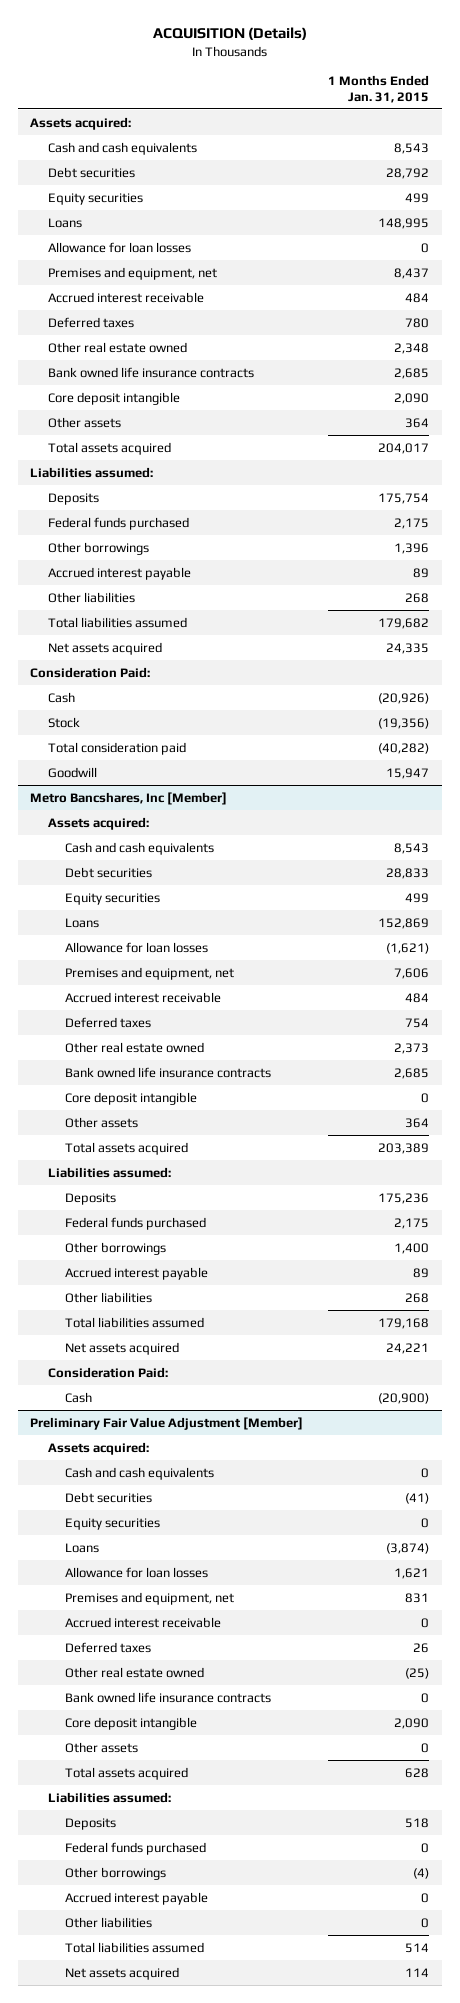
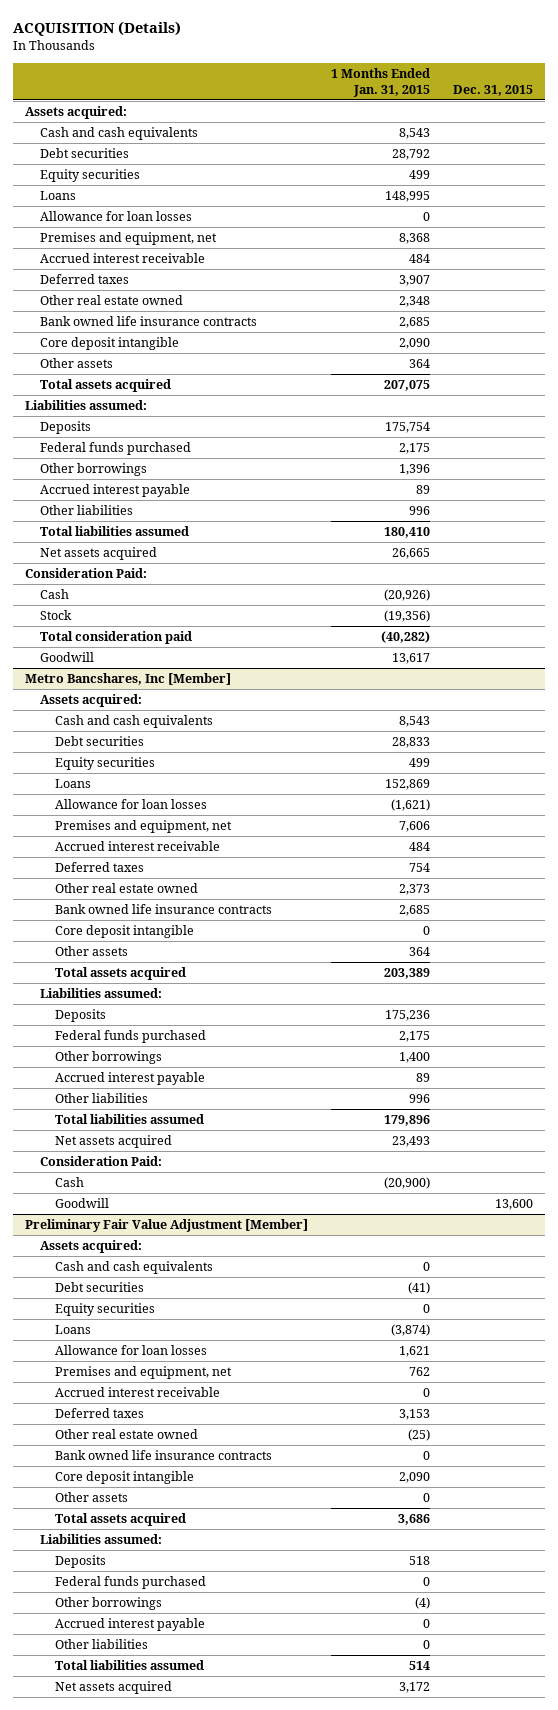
- | 1 Months Ended Jan. 31, 2015
+ | 1 Months Ended Jan. 31, 2015 | Dec. 31, 2015
- Premises and equipment, net | 8,437
+ Premises and equipment, net | 8,368 |
- Deferred taxes | 780
+ Deferred taxes | 3,907 |
- Total assets acquired | 204,017
+ Total assets acquired | 207,075 |
- Other liabilities | 268
- Total liabilities assumed | 179,682
- Net assets acquired | 24,335
+ Other liabilities | 996 |
+ Total liabilities assumed | 180,410 |
+ Net assets acquired | 26,665 |
- Goodwill | 15,947
+ Goodwill | 13,617 |
@ Metro Bancshares, Inc [Member]
- Other liabilities | 268
- Total liabilities assumed | 179,168
- Net assets acquired | 24,221
+ Other liabilities | 996 |
+ Total liabilities assumed | 179,896 |
+ Net assets acquired | 23,493 |
+ Goodwill | | 13,600
@ Preliminary Fair Value Adjustment [Member]
- Premises and equipment, net | 831
+ Premises and equipment, net | 762 |
- Deferred taxes | 26
+ Deferred taxes | 3,153 |
- Total assets acquired | 628
+ Total assets acquired | 3,686 |
- Net assets acquired | 114
+ Net assets acquired | 3,172 |

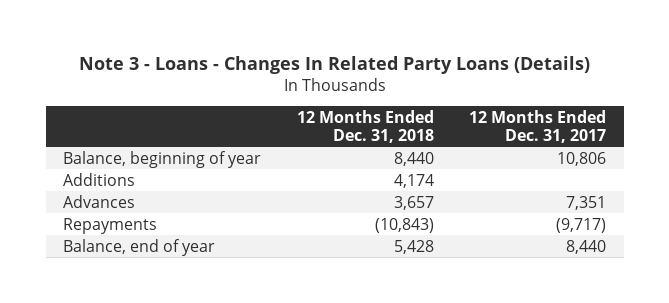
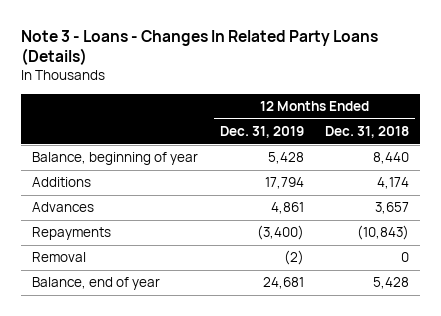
- | 12 Months Ended Dec. 31, 2018 | 12 Months Ended Dec. 31, 2017
+ | 12 Months Ended Dec. 31, 2019 | 12 Months Ended Dec. 31, 2018
+ Removal | (2) | 0

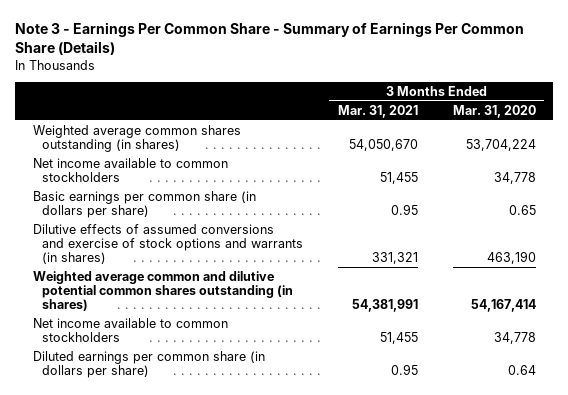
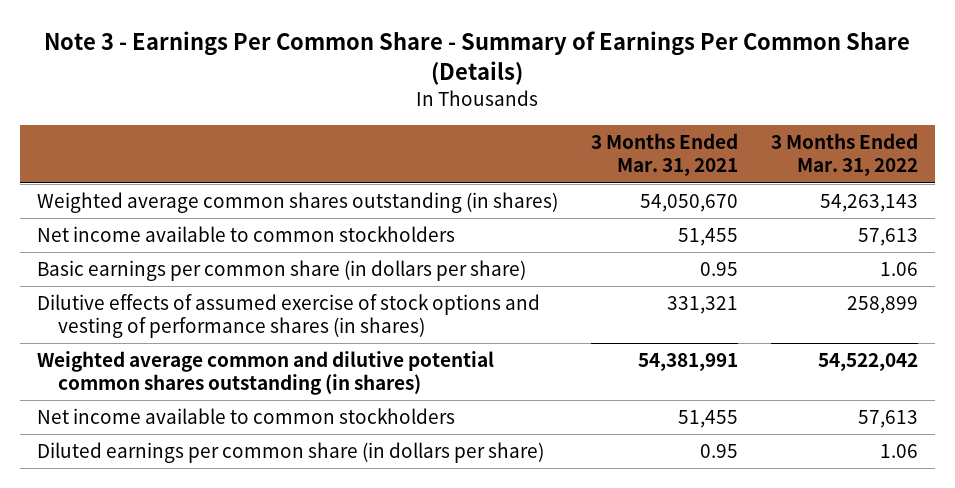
- | 3 Months Ended Mar. 31, 2021 | 3 Months Ended Mar. 31, 2020
+ | 3 Months Ended Mar. 31, 2021 | 3 Months Ended Mar. 31, 2022
- Dilutive effects of assumed conversions and exercise of stock options and warrants (in shares) | 331,321 | 463,190
+ Dilutive effects of assumed exercise of stock options and vesting of performance shares (in shares) | 331,321 | 258,899

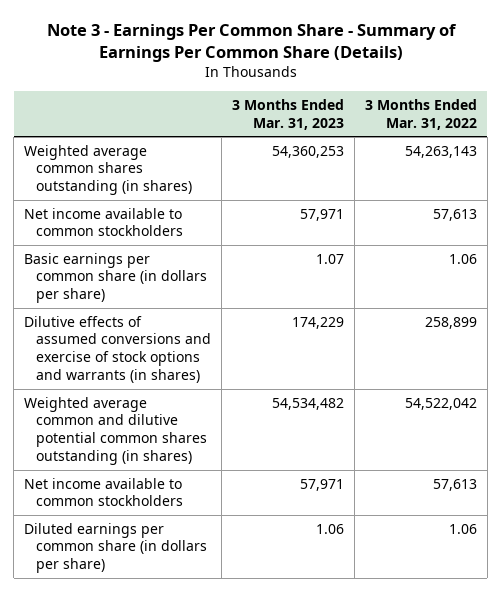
- | 3 Months Ended Mar. 31, 2021 | 3 Months Ended Mar. 31, 2022
+ | 3 Months Ended Mar. 31, 2023 | 3 Months Ended Mar. 31, 2022
- Dilutive effects of assumed exercise of stock options and vesting of performance shares (in shares) | 331,321 | 258,899
+ Dilutive effects of assumed conversions and exercise of stock options and warrants (in shares) | 174,229 | 258,899

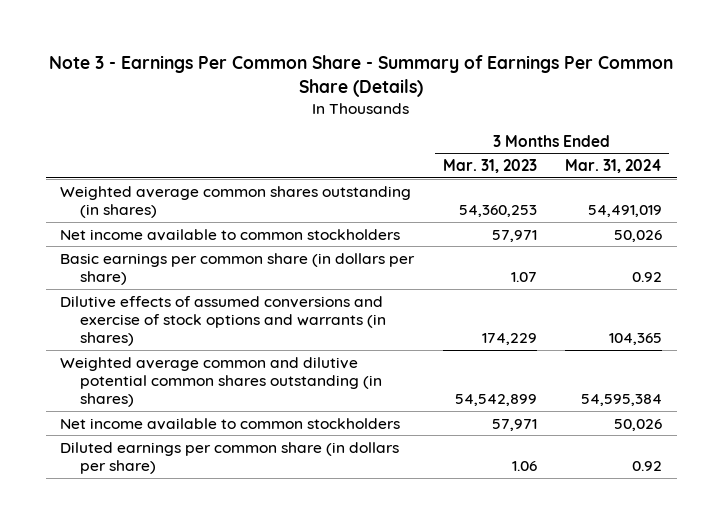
- | 3 Months Ended Mar. 31, 2023 | 3 Months Ended Mar. 31, 2022
+ | 3 Months Ended Mar. 31, 2023 | 3 Months Ended Mar. 31, 2024
- Weighted average common and dilutive potential common shares outstanding (in shares) | 54,534,482 | 54,522,042
+ Weighted average common and dilutive potential common shares outstanding (in shares) | 54,542,899 | 54,595,384

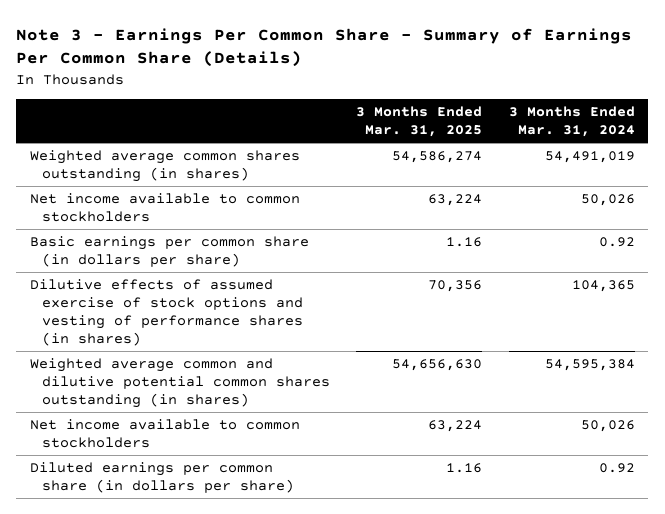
- | 3 Months Ended Mar. 31, 2023 | 3 Months Ended Mar. 31, 2024
+ | 3 Months Ended Mar. 31, 2025 | 3 Months Ended Mar. 31, 2024
- Dilutive effects of assumed conversions and exercise of stock options and warrants (in shares) | 174,229 | 104,365
+ Dilutive effects of assumed exercise of stock options and vesting of performance shares (in shares) | 70,356 | 104,365

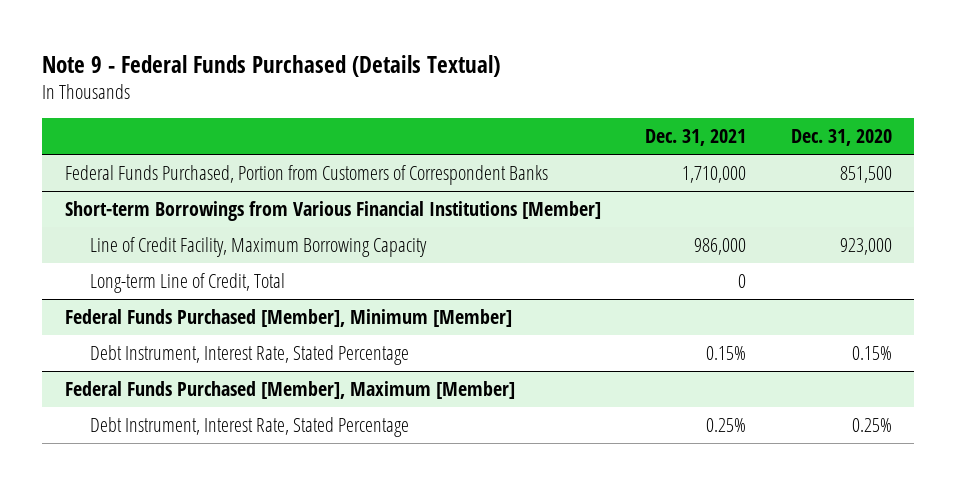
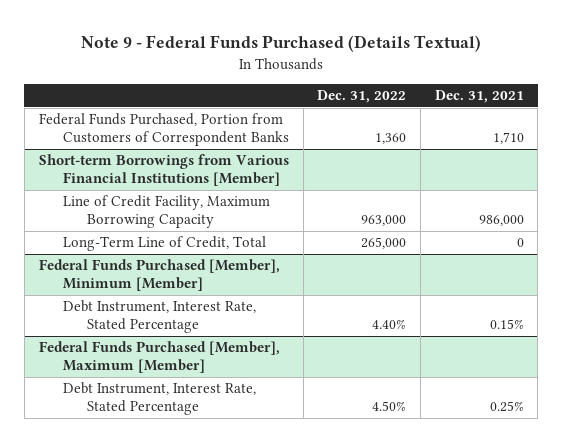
- | Dec. 31, 2021 | Dec. 31, 2020
+ | Dec. 31, 2022 | Dec. 31, 2021
- Federal Funds Purchased, Portion from Customers of Correspondent Banks | 1,710,000 | 851,500
+ Federal Funds Purchased, Portion from Customers of Correspondent Banks | 1,360 | 1,710
@ Short-term Borrowings from Various Financial Institutions [Member]
- Long-term Line of Credit, Total | 0 |
+ Long-Term Line of Credit, Total | 265,000 | 0

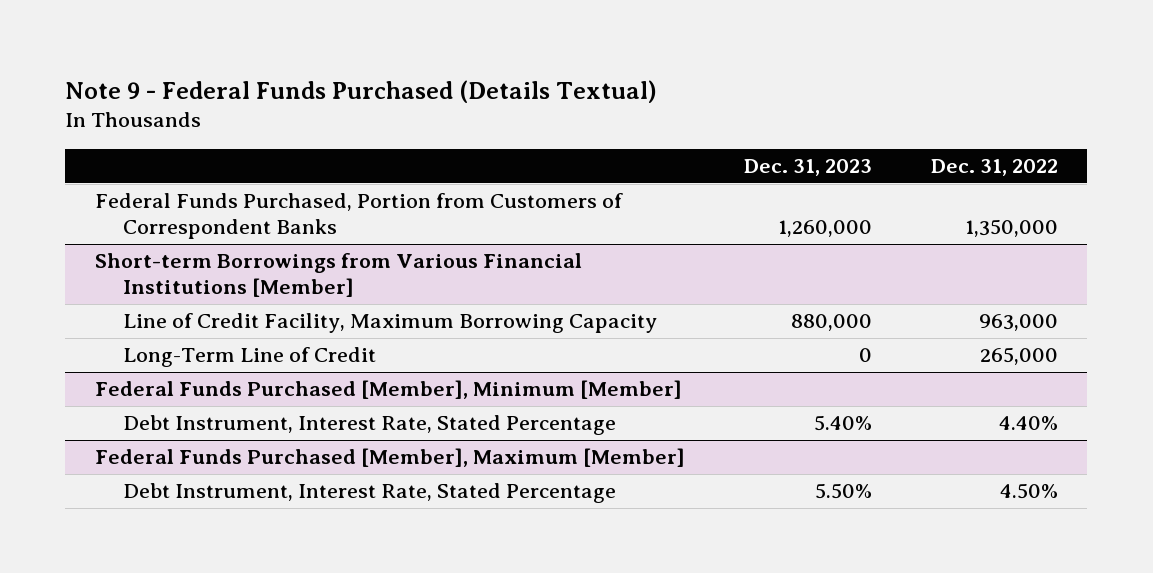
- | Dec. 31, 2022 | Dec. 31, 2021
+ | Dec. 31, 2023 | Dec. 31, 2022
- Federal Funds Purchased, Portion from Customers of Correspondent Banks | 1,360 | 1,710
+ Federal Funds Purchased, Portion from Customers of Correspondent Banks | 1,260,000 | 1,350,000
@ Short-term Borrowings from Various Financial Institutions [Member]
- Long-Term Line of Credit, Total | 265,000 | 0
+ Long-Term Line of Credit | 0 | 265,000

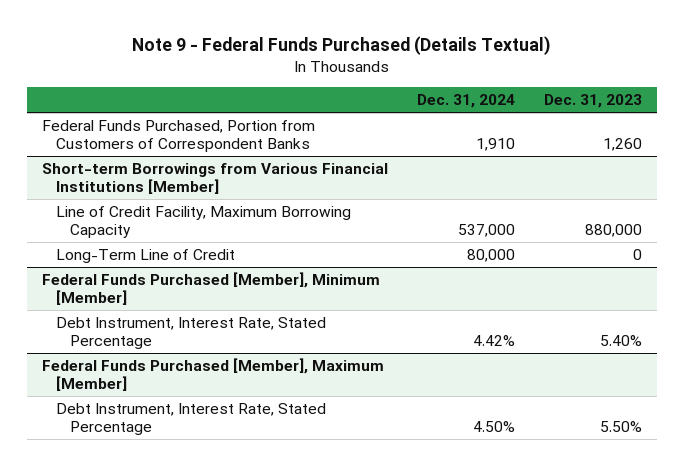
- | Dec. 31, 2023 | Dec. 31, 2022
+ | Dec. 31, 2024 | Dec. 31, 2023
- Federal Funds Purchased, Portion from Customers of Correspondent Banks | 1,260,000 | 1,350,000
+ Federal Funds Purchased, Portion from Customers of Correspondent Banks | 1,910 | 1,260

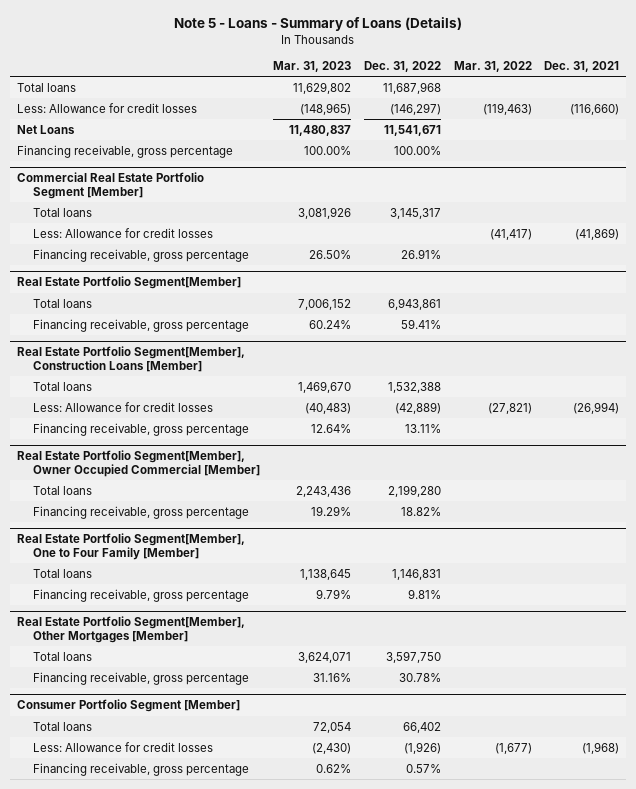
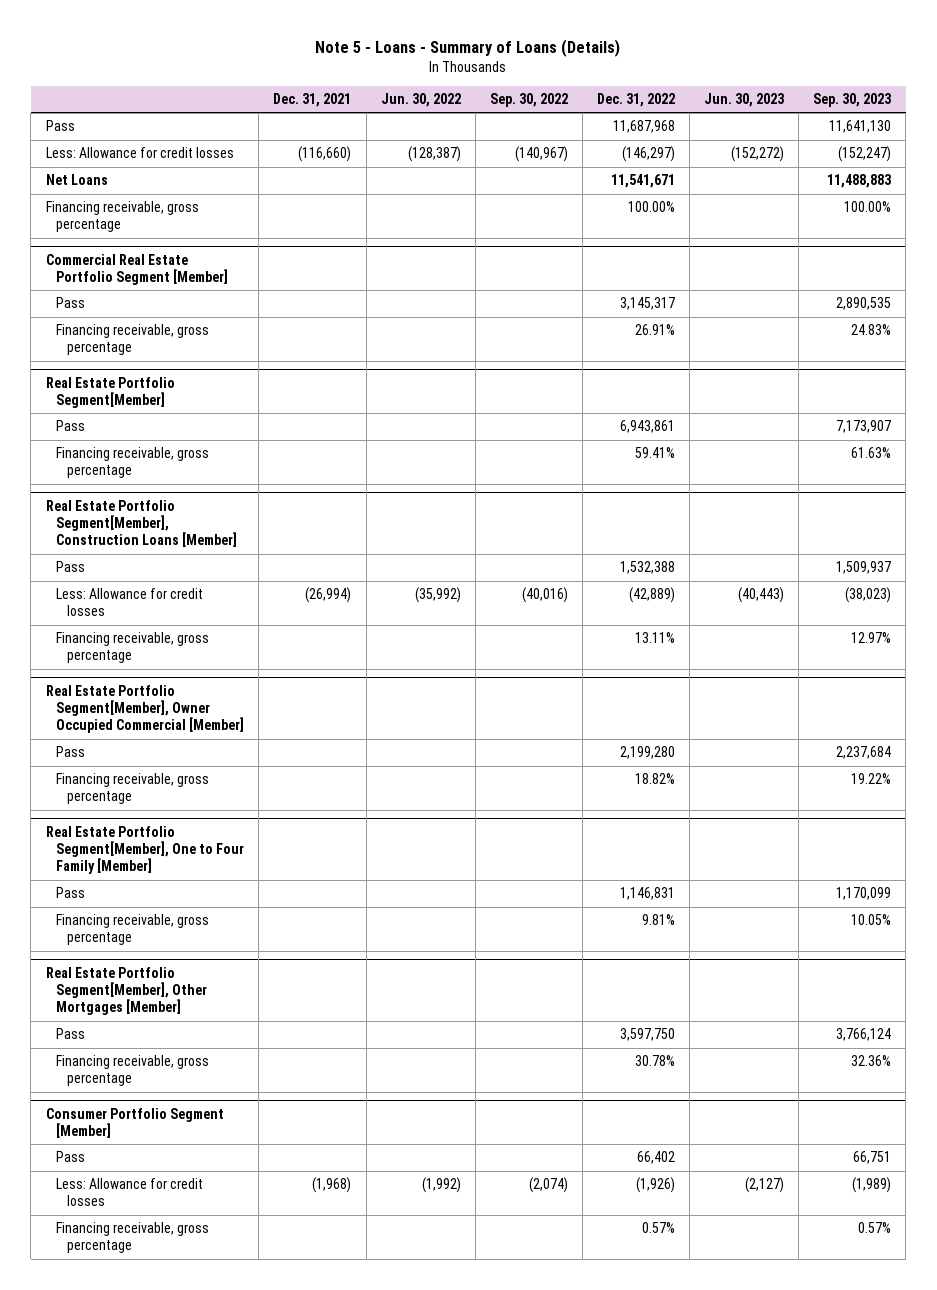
- | Mar. 31, 2023 | Dec. 31, 2022 | Mar. 31, 2022 | Dec. 31, 2021
+ | Dec. 31, 2021 | Jun. 30, 2022 | Sep. 30, 2022 | Dec. 31, 2022 | Jun. 30, 2023 | Sep. 30, 2023
- Total loans | 11,629,802 | 11,687,968 | |
+ Pass | | | | 11,687,968 | | 11,641,130
@ Commercial Real Estate Portfolio Segment [Member]
- Total loans | 3,081,926 | 3,145,317 | |
- Less: Allowance for credit losses | | | (41,417) | (41,869)
+ Pass | | | | 3,145,317 | | 2,890,535
@ Real Estate Portfolio Segment[Member]
- Total loans | 7,006,152 | 6,943,861 | |
+ Pass | | | | 6,943,861 | | 7,173,907
@ Real Estate Portfolio Segment[Member], Construction Loans [Member]
- Total loans | 1,469,670 | 1,532,388 | |
+ Pass | | | | 1,532,388 | | 1,509,937
@ Real Estate Portfolio Segment[Member], Owner Occupied Commercial [Member]
- Total loans | 2,243,436 | 2,199,280 | |
+ Pass | | | | 2,199,280 | | 2,237,684
@ Real Estate Portfolio Segment[Member], One to Four Family [Member]
- Total loans | 1,138,645 | 1,146,831 | |
+ Pass | | | | 1,146,831 | | 1,170,099
@ Real Estate Portfolio Segment[Member], Other Mortgages [Member]
- Total loans | 3,624,071 | 3,597,750 | |
+ Pass | | | | 3,597,750 | | 3,766,124
@ Consumer Portfolio Segment [Member]
- Total loans | 72,054 | 66,402 | |
+ Pass | | | | 66,402 | | 66,751

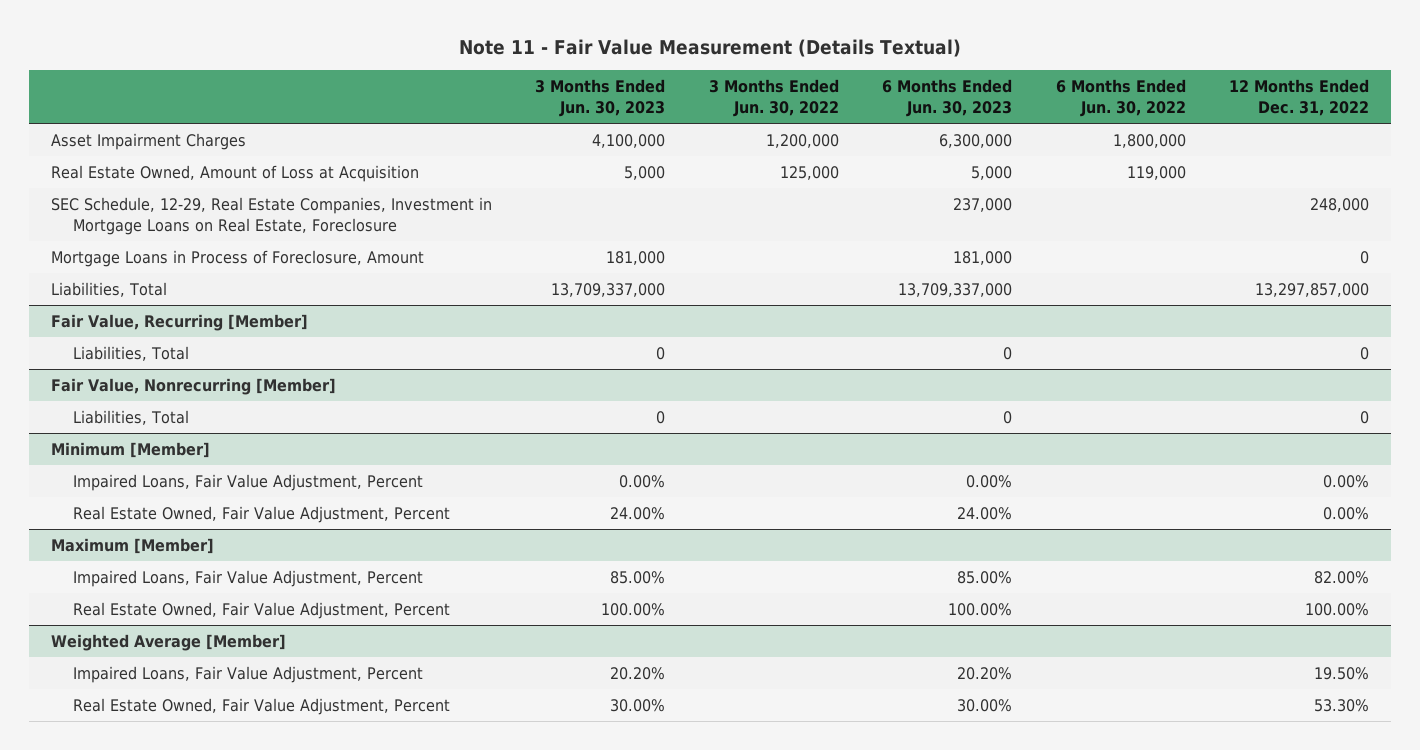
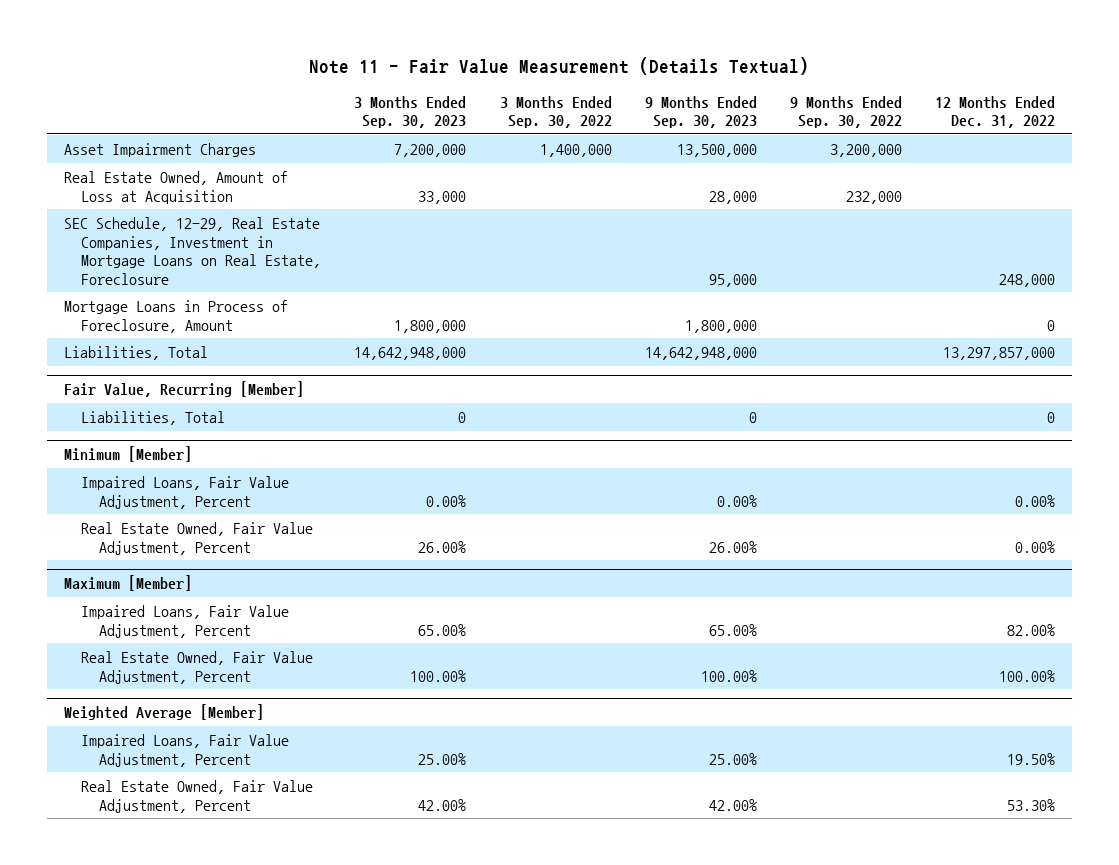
- | 3 Months Ended Jun. 30, 2023 | 3 Months Ended Jun. 30, 2022 | 6 Months Ended Jun. 30, 2023 | 6 Months Ended Jun. 30, 2022 | 12 Months Ended Dec. 31, 2022
+ | 3 Months Ended Sep. 30, 2023 | 3 Months Ended Sep. 30, 2022 | 9 Months Ended Sep. 30, 2023 | 9 Months Ended Sep. 30, 2022 | 12 Months Ended Dec. 31, 2022
- Fair Value, Nonrecurring [Member]
- Liabilities, Total | 0 | | 0 | | 0

